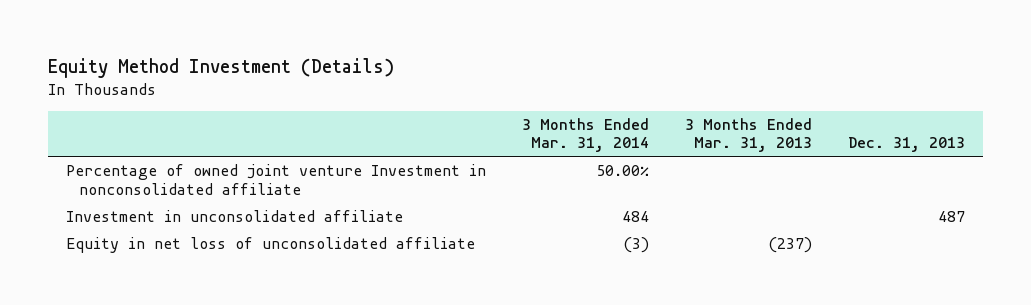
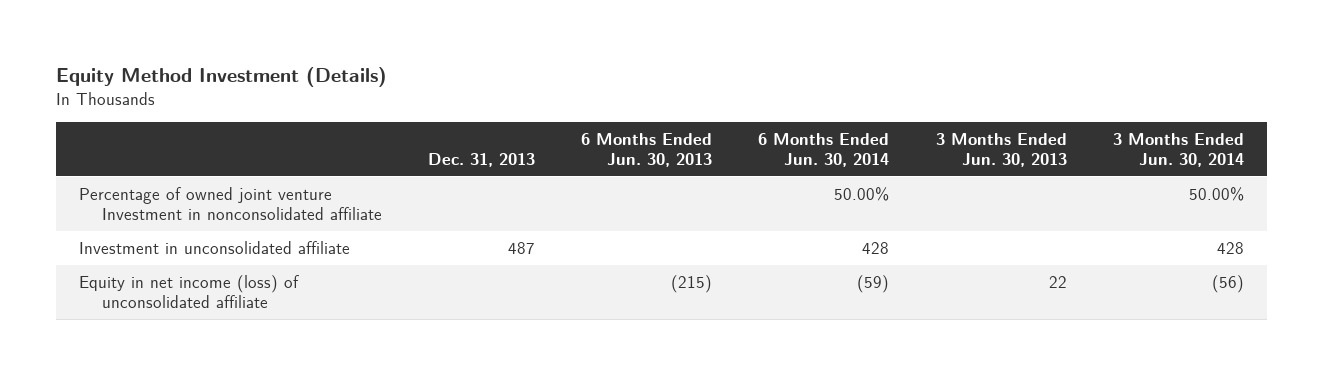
- | 3 Months Ended Mar. 31, 2014 | 3 Months Ended Mar. 31, 2013 | Dec. 31, 2013
+ | Dec. 31, 2013 | 6 Months Ended Jun. 30, 2013 | 6 Months Ended Jun. 30, 2014 | 3 Months Ended Jun. 30, 2013 | 3 Months Ended Jun. 30, 2014
- Equity in net loss of unconsolidated affiliate | (3) | (237) |
+ Equity in net income (loss) of unconsolidated affiliate | | (215) | (59) | 22 | (56)

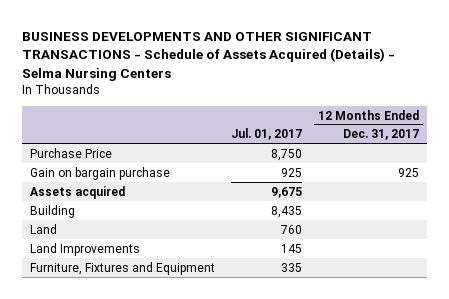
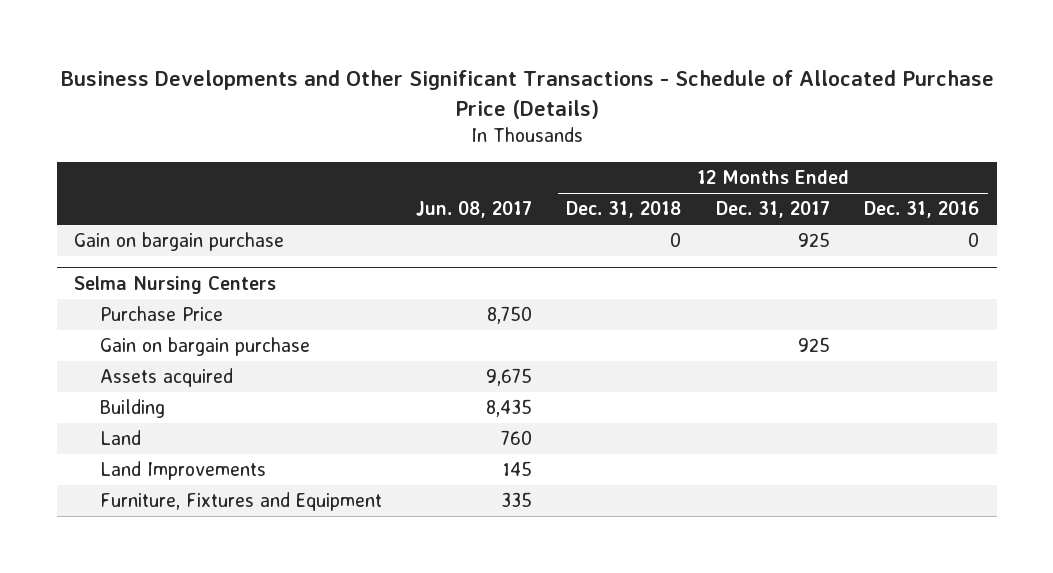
- BUSINESS DEVELOPMENTS AND OTHER SIGNIFICANT TRANSACTIONS - Schedule of Assets Acquired (Details) - Selma Nursing Centers
+ Business Developments and Other Significant Transactions - Schedule of Allocated Purchase Price (Details)
- | Jul. 01, 2017 | 12 Months Ended Dec. 31, 2017
+ | Jun. 08, 2017 | 12 Months Ended Dec. 31, 2018 | 12 Months Ended Dec. 31, 2017 | 12 Months Ended Dec. 31, 2016
- Purchase Price | 8,750 |
- Assets acquired | 9,675 |
- Building | 8,435 |
- Land | 760 |
- Land Improvements | 145 |
- Furniture, Fixtures and Equipment | 335 |
+ Selma Nursing Centers
+ Purchase Price | 8,750 | | |
+ Gain on bargain purchase | | | 925 |
+ Assets acquired | 9,675 | | |
+ Building | 8,435 | | |
+ Land | 760 | | |
+ Land Improvements | 145 | | |
+ Furniture, Fixtures and Equipment | 335 | | |

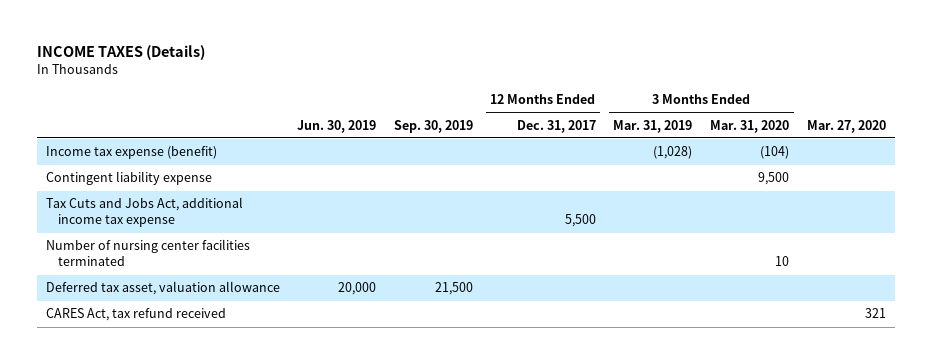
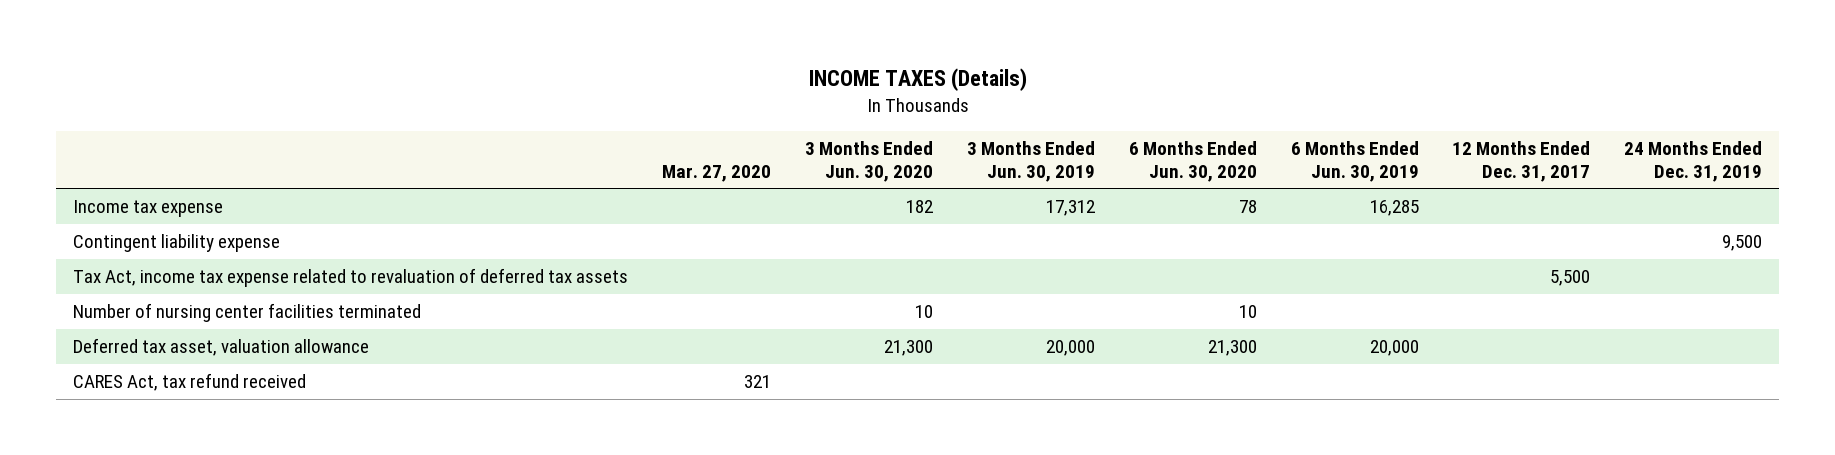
- | Jun. 30, 2019 | Sep. 30, 2019 | 12 Months Ended Dec. 31, 2017 | 3 Months Ended Mar. 31, 2019 | 3 Months Ended Mar. 31, 2020 | Mar. 27, 2020
+ | Mar. 27, 2020 | 3 Months Ended Jun. 30, 2020 | 3 Months Ended Jun. 30, 2019 | 6 Months Ended Jun. 30, 2020 | 6 Months Ended Jun. 30, 2019 | 12 Months Ended Dec. 31, 2017 | 24 Months Ended Dec. 31, 2019
- Income tax expense (benefit) | | | | (1,028) | (104) |
+ Income tax expense | | 182 | 17,312 | 78 | 16,285 | |
- Tax Cuts and Jobs Act, additional income tax expense | | | 5,500 | | |
+ Tax Act, income tax expense related to revaluation of deferred tax assets | | | | | | 5,500 |

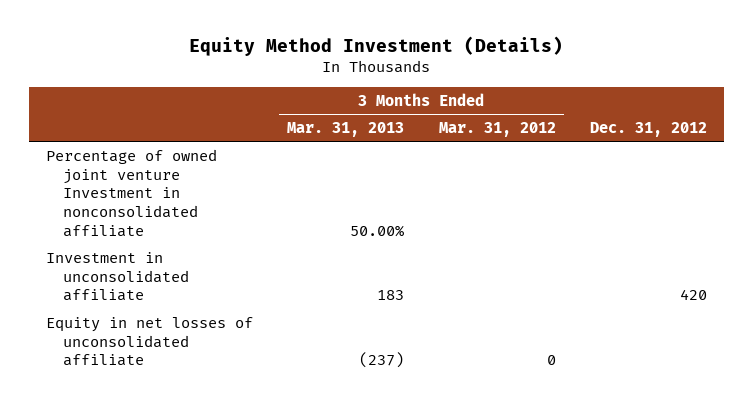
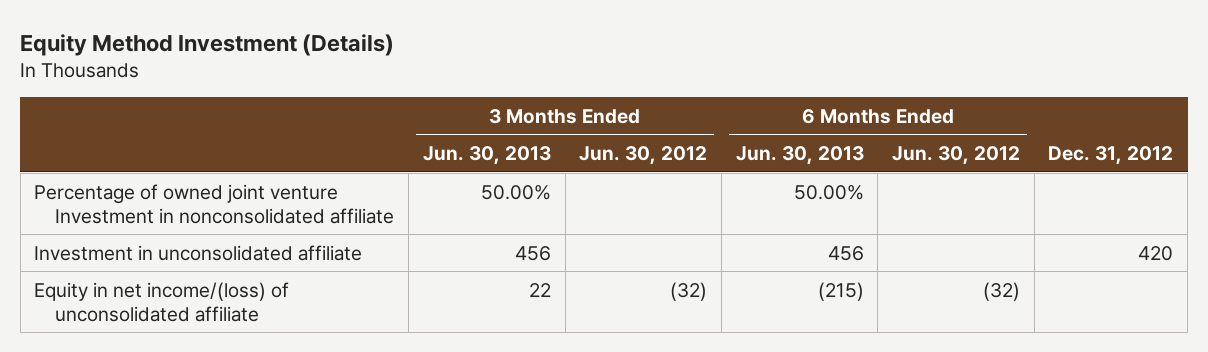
- | 3 Months Ended Mar. 31, 2013 | 3 Months Ended Mar. 31, 2012 | Dec. 31, 2012
+ | 3 Months Ended Jun. 30, 2013 | 3 Months Ended Jun. 30, 2012 | 6 Months Ended Jun. 30, 2013 | 6 Months Ended Jun. 30, 2012 | Dec. 31, 2012
- Equity in net losses of unconsolidated affiliate | (237) | 0 |
+ Equity in net income/(loss) of unconsolidated affiliate | 22 | (32) | (215) | (32) |

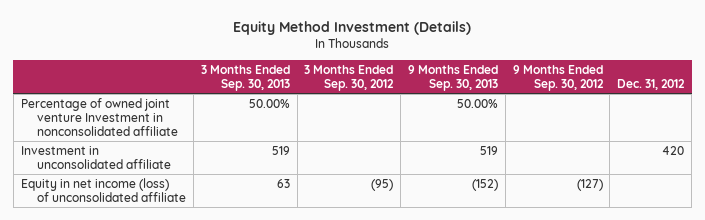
- | 3 Months Ended Jun. 30, 2013 | 3 Months Ended Jun. 30, 2012 | 6 Months Ended Jun. 30, 2013 | 6 Months Ended Jun. 30, 2012 | Dec. 31, 2012
+ | 3 Months Ended Sep. 30, 2013 | 3 Months Ended Sep. 30, 2012 | 9 Months Ended Sep. 30, 2013 | 9 Months Ended Sep. 30, 2012 | Dec. 31, 2012
- Equity in net income/(loss) of unconsolidated affiliate | 22 | (32) | (215) | (32) |
+ Equity in net income (loss) of unconsolidated affiliate | 63 | (95) | (152) | (127) |

